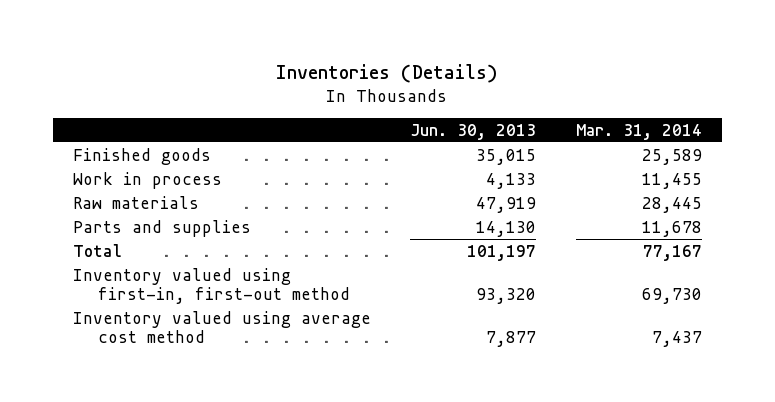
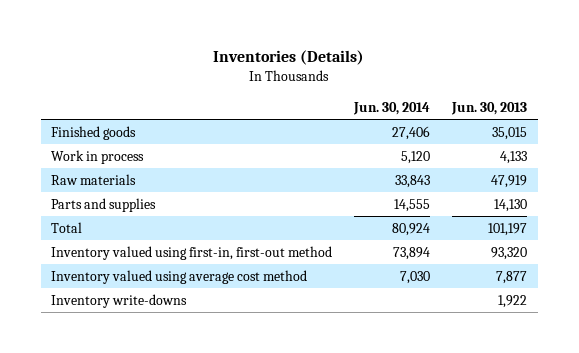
- | Jun. 30, 2013 | Mar. 31, 2014
+ | Jun. 30, 2014 | Jun. 30, 2013
+ Inventory write-downs | | 1,922

